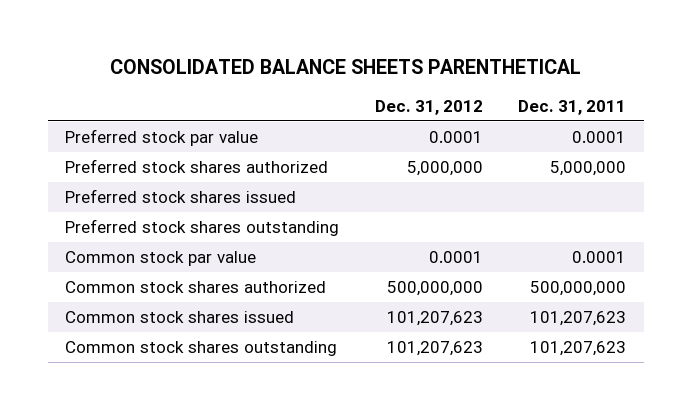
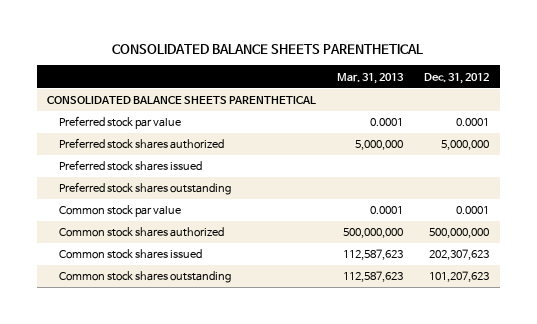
- | Dec. 31, 2012 | Dec. 31, 2011
+ | Mar. 31, 2013 | Dec. 31, 2012
+ CONSOLIDATED BALANCE SHEETS PARENTHETICAL
- Common stock shares issued | 101,207,623 | 101,207,623
+ Common stock shares issued | 112,587,623 | 202,307,623

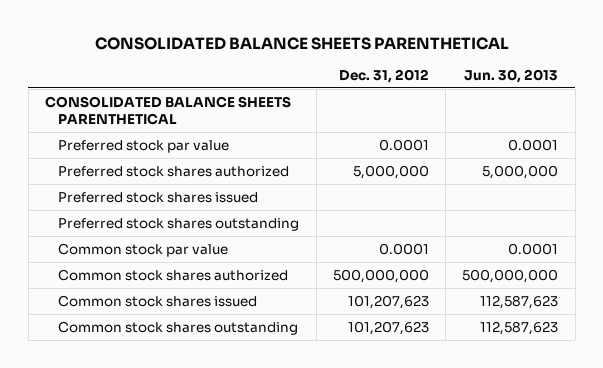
- | Mar. 31, 2013 | Dec. 31, 2012
+ | Dec. 31, 2012 | Jun. 30, 2013
- Common stock shares issued | 112,587,623 | 202,307,623
+ Common stock shares issued | 101,207,623 | 112,587,623

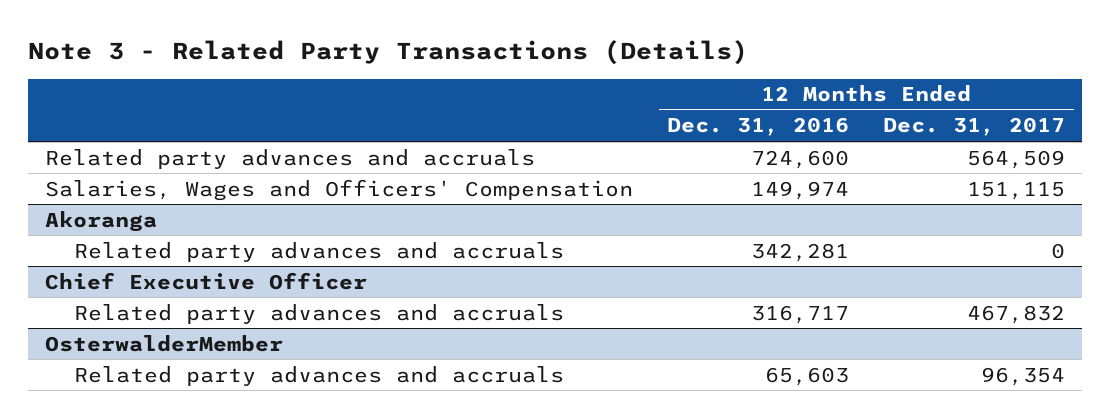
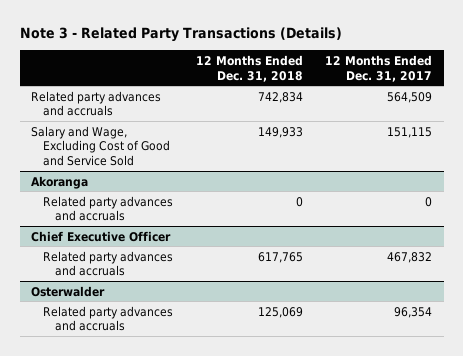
- | 12 Months Ended Dec. 31, 2016 | 12 Months Ended Dec. 31, 2017
+ | 12 Months Ended Dec. 31, 2018 | 12 Months Ended Dec. 31, 2017
- Salaries, Wages and Officers' Compensation | 149,974 | 151,115
+ Salary and Wage, Excluding Cost of Good and Service Sold | 149,933 | 151,115
- OsterwalderMember
+ Osterwalder

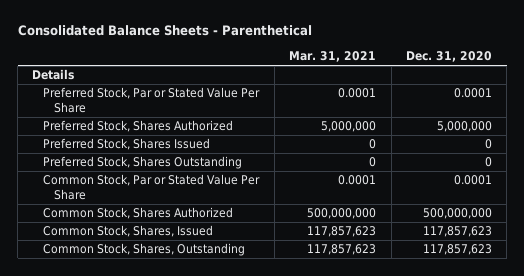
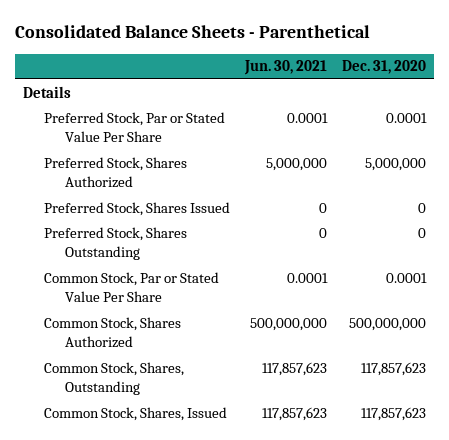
- | Mar. 31, 2021 | Dec. 31, 2020
+ | Jun. 30, 2021 | Dec. 31, 2020
moved down: Common Stock, Shares, Issued | 117,857,623 | 117,857,623

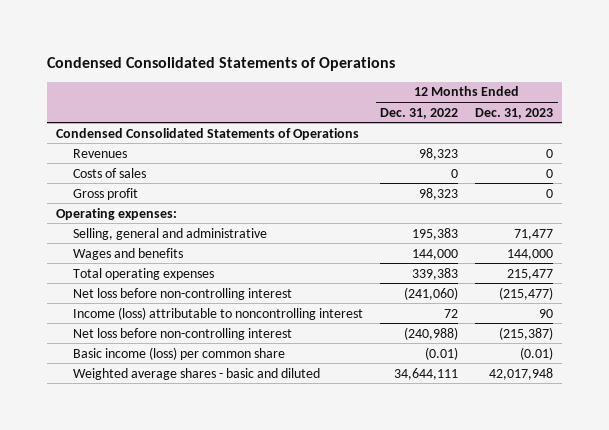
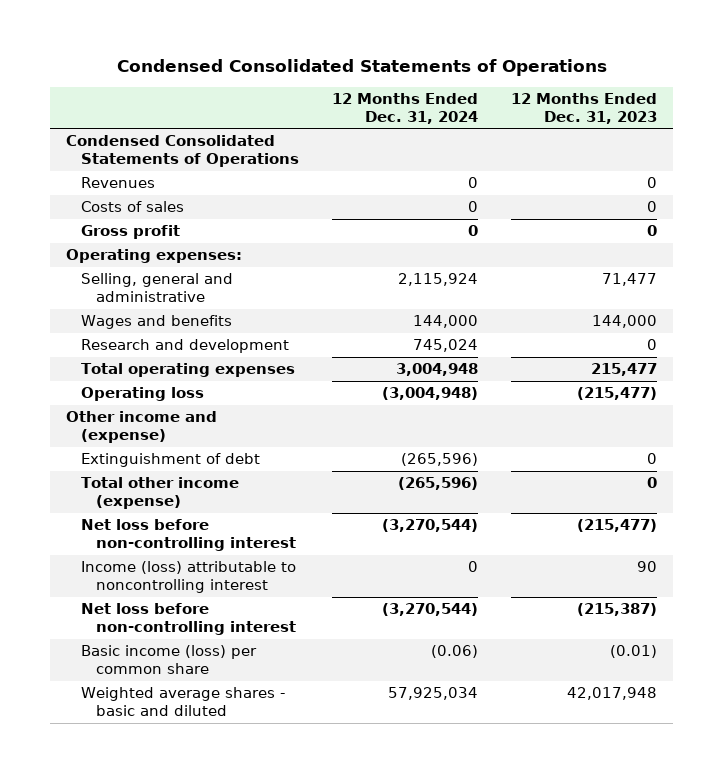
- | 12 Months Ended Dec. 31, 2022 | 12 Months Ended Dec. 31, 2023
+ | 12 Months Ended Dec. 31, 2024 | 12 Months Ended Dec. 31, 2023
+ Research and development | 745,024 | 0
+ Operating loss | (3,004,948) | (215,477)
+ Other income and (expense)
+ Extinguishment of debt | (265,596) | 0
+ Total other income (expense) | (265,596) | 0

